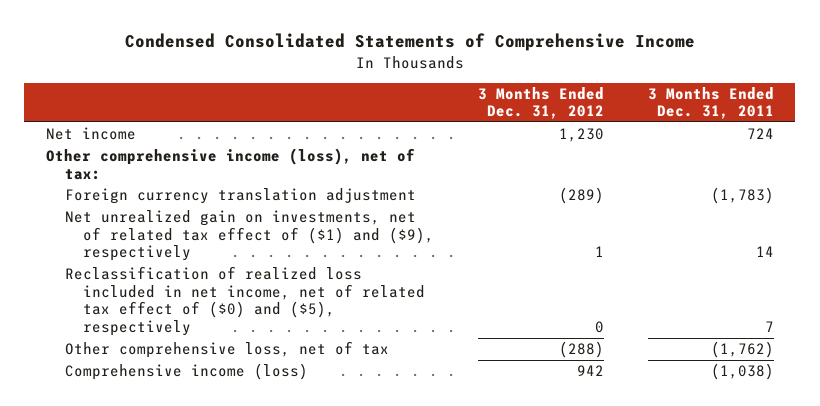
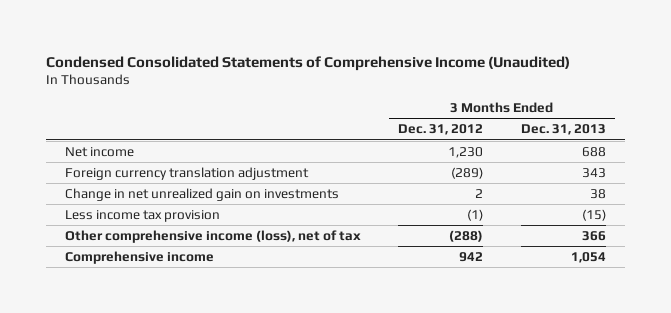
- Condensed Consolidated Statements of Comprehensive Income
+ Condensed Consolidated Statements of Comprehensive Income (Unaudited)
- | 3 Months Ended Dec. 31, 2012 | 3 Months Ended Dec. 31, 2011
+ | 3 Months Ended Dec. 31, 2012 | 3 Months Ended Dec. 31, 2013
- Other comprehensive income (loss), net of tax:
- Net unrealized gain on investments, net of related tax effect of ($1) and ($9), respectively | 1 | 14
- Reclassification of realized loss included in net income, net of related tax effect of ($0) and ($5), respectively | 0 | 7
- Other comprehensive loss, net of tax | (288) | (1,762)
- Comprehensive income (loss) | 942 | (1,038)
+ Change in net unrealized gain on investments | 2 | 38
+ Less income tax provision | (1) | (15)
+ Other comprehensive income (loss), net of tax | (288) | 366
+ Comprehensive income | 942 | 1,054

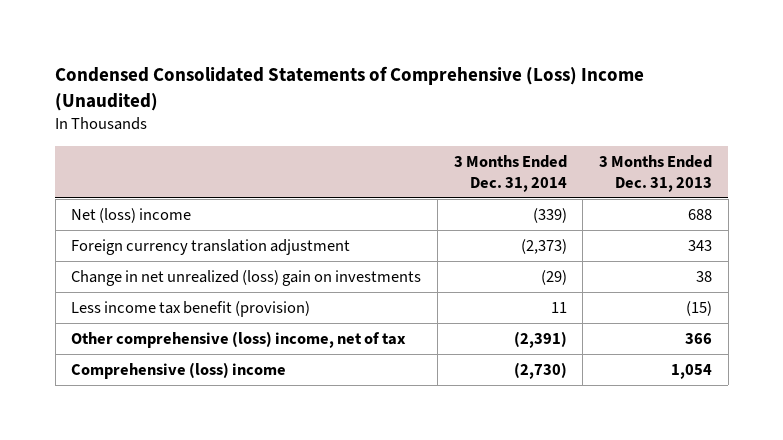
- Condensed Consolidated Statements of Comprehensive Income (Unaudited)
+ Condensed Consolidated Statements of Comprehensive (Loss) Income (Unaudited)
- | 3 Months Ended Dec. 31, 2012 | 3 Months Ended Dec. 31, 2013
+ | 3 Months Ended Dec. 31, 2014 | 3 Months Ended Dec. 31, 2013
- Net income | 1,230 | 688
+ Net (loss) income | (339) | 688
- Change in net unrealized gain on investments | 2 | 38
- Less income tax provision | (1) | (15)
- Other comprehensive income (loss), net of tax | (288) | 366
- Comprehensive income | 942 | 1,054
+ Change in net unrealized (loss) gain on investments | (29) | 38
+ Less income tax benefit (provision) | 11 | (15)
+ Other comprehensive (loss) income, net of tax | (2,391) | 366
+ Comprehensive (loss) income | (2,730) | 1,054

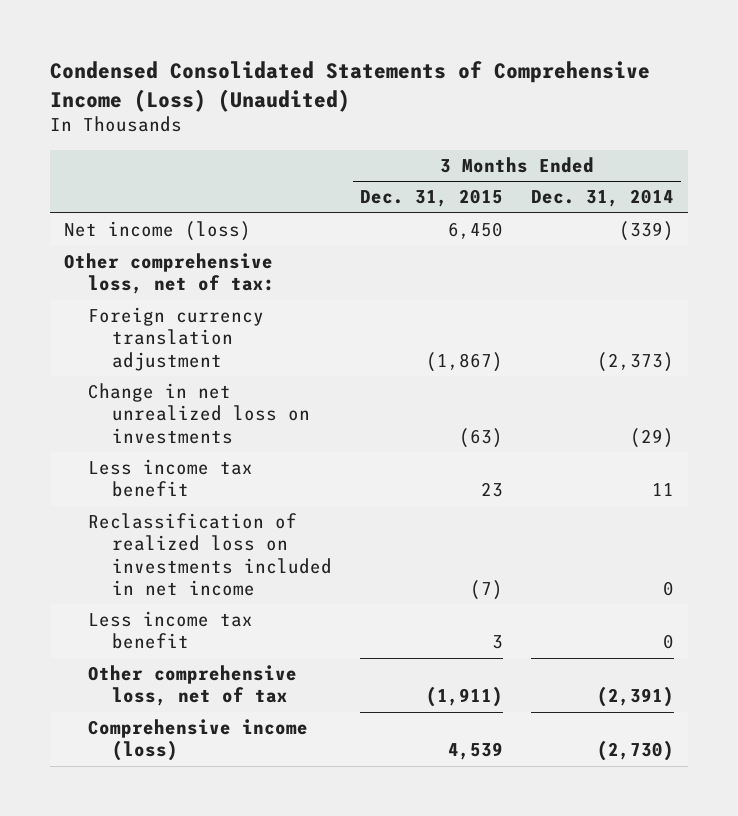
- Condensed Consolidated Statements of Comprehensive (Loss) Income (Unaudited)
+ Condensed Consolidated Statements of Comprehensive Income (Loss) (Unaudited)
- | 3 Months Ended Dec. 31, 2014 | 3 Months Ended Dec. 31, 2013
+ | 3 Months Ended Dec. 31, 2015 | 3 Months Ended Dec. 31, 2014
- Net (loss) income | (339) | 688
+ Net income (loss) | 6,450 | (339)
+ Other comprehensive loss, net of tax:
- Change in net unrealized (loss) gain on investments | (29) | 38
- Less income tax benefit (provision) | 11 | (15)
- Other comprehensive (loss) income, net of tax | (2,391) | 366
- Comprehensive (loss) income | (2,730) | 1,054
+ Change in net unrealized loss on investments | (63) | (29)
+ Less income tax benefit | 23 | 11
+ Reclassification of realized loss on investments included in net income | (7) | 0
+ Less income tax benefit | 3 | 0
+ Other comprehensive loss, net of tax | (1,911) | (2,391)
+ Comprehensive income (loss) | 4,539 | (2,730)

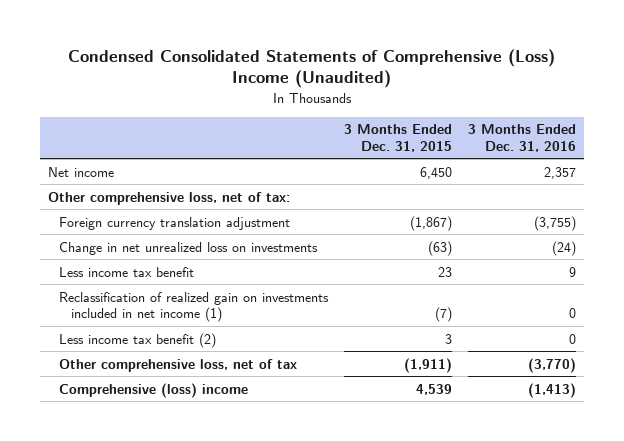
- Condensed Consolidated Statements of Comprehensive Income (Loss) (Unaudited)
+ Condensed Consolidated Statements of Comprehensive (Loss) Income (Unaudited)
- | 3 Months Ended Dec. 31, 2015 | 3 Months Ended Dec. 31, 2014
+ | 3 Months Ended Dec. 31, 2015 | 3 Months Ended Dec. 31, 2016
- Net income (loss) | 6,450 | (339)
+ Net income | 6,450 | 2,357
- Reclassification of realized loss on investments included in net income | (7) | 0
- Less income tax benefit | 3 | 0
+ Reclassification of realized gain on investments included in net income (1) | (7) | 0
+ Less income tax benefit (2) | 3 | 0
- Comprehensive income (loss) | 4,539 | (2,730)
+ Comprehensive (loss) income | 4,539 | (1,413)

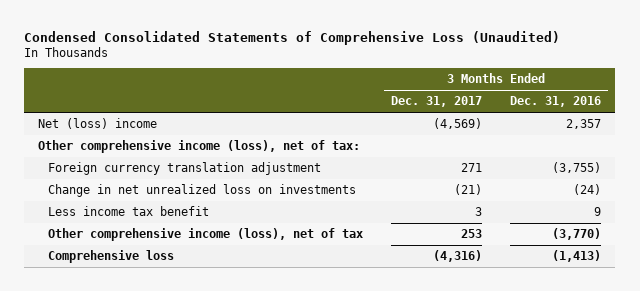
- Condensed Consolidated Statements of Comprehensive (Loss) Income (Unaudited)
+ Condensed Consolidated Statements of Comprehensive Loss (Unaudited)
- | 3 Months Ended Dec. 31, 2015 | 3 Months Ended Dec. 31, 2016
+ | 3 Months Ended Dec. 31, 2017 | 3 Months Ended Dec. 31, 2016
- Net income | 6,450 | 2,357
- Other comprehensive loss, net of tax:
+ Net (loss) income | (4,569) | 2,357
+ Other comprehensive income (loss), net of tax:
- Reclassification of realized gain on investments included in net income (1) | (7) | 0
- Less income tax benefit (2) | 3 | 0
- Other comprehensive loss, net of tax | (1,911) | (3,770)
- Comprehensive (loss) income | 4,539 | (1,413)
+ Other comprehensive income (loss), net of tax | 253 | (3,770)
+ Comprehensive loss | (4,316) | (1,413)

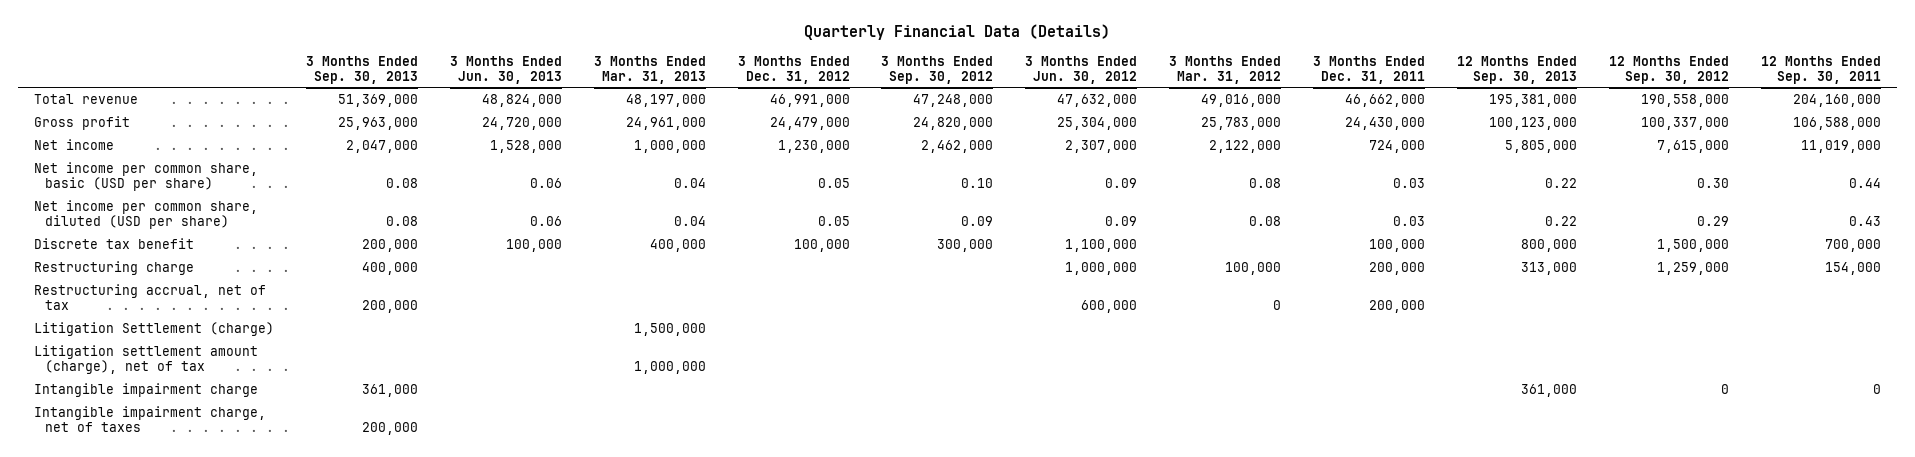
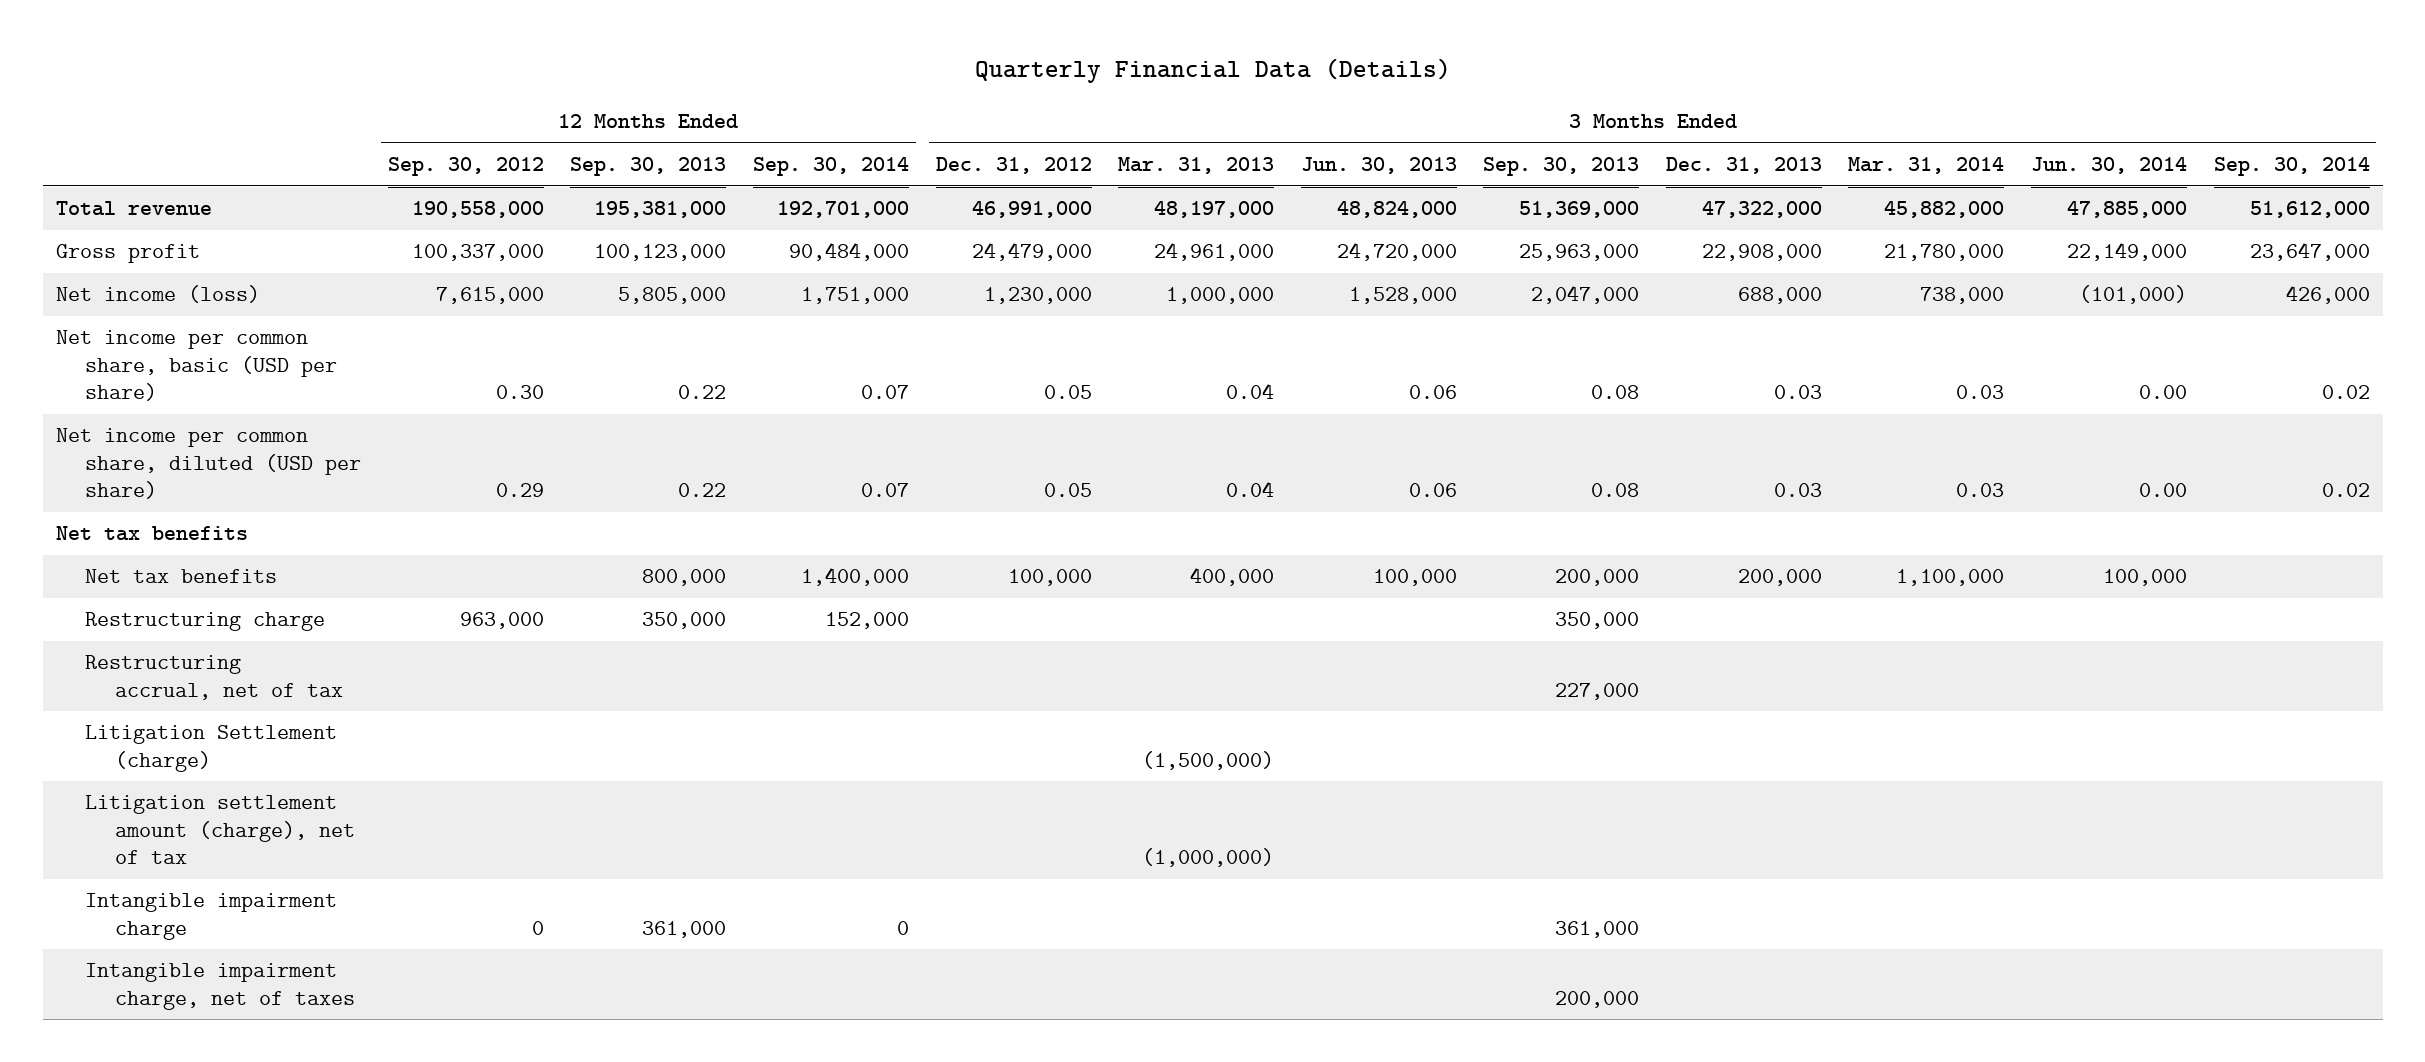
- | 3 Months Ended Sep. 30, 2013 | 3 Months Ended Jun. 30, 2013 | 3 Months Ended Mar. 31, 2013 | 3 Months Ended Dec. 31, 2012 | 3 Months Ended Sep. 30, 2012 | 3 Months Ended Jun. 30, 2012 | 3 Months Ended Mar. 31, 2012 | 3 Months Ended Dec. 31, 2011 | 12 Months Ended Sep. 30, 2013 | 12 Months Ended Sep. 30, 2012 | 12 Months Ended Sep. 30, 2011
+ | 12 Months Ended Sep. 30, 2012 | 12 Months Ended Sep. 30, 2013 | 12 Months Ended Sep. 30, 2014 | 3 Months Ended Dec. 31, 2012 | 3 Months Ended Mar. 31, 2013 | 3 Months Ended Jun. 30, 2013 | 3 Months Ended Sep. 30, 2013 | 3 Months Ended Dec. 31, 2013 | 3 Months Ended Mar. 31, 2014 | 3 Months Ended Jun. 30, 2014 | 3 Months Ended Sep. 30, 2014
- Net income | 2,047,000 | 1,528,000 | 1,000,000 | 1,230,000 | 2,462,000 | 2,307,000 | 2,122,000 | 724,000 | 5,805,000 | 7,615,000 | 11,019,000
+ Net income (loss) | 7,615,000 | 5,805,000 | 1,751,000 | 1,230,000 | 1,000,000 | 1,528,000 | 2,047,000 | 688,000 | 738,000 | (101,000) | 426,000
- Discrete tax benefit | 200,000 | 100,000 | 400,000 | 100,000 | 300,000 | 1,100,000 | | 100,000 | 800,000 | 1,500,000 | 700,000
- Restructuring charge | 400,000 | | | | | 1,000,000 | 100,000 | 200,000 | 313,000 | 1,259,000 | 154,000
- Restructuring accrual, net of tax | 200,000 | | | | | 600,000 | 0 | 200,000 | | |
- Litigation Settlement (charge) | | | 1,500,000 | | | | | | | |
- Litigation settlement amount (charge), net of tax | | | 1,000,000 | | | | | | | |
+ Net tax benefits
+ Net tax benefits | | 800,000 | 1,400,000 | 100,000 | 400,000 | 100,000 | 200,000 | 200,000 | 1,100,000 | 100,000 |
+ Restructuring charge | 963,000 | 350,000 | 152,000 | | | | 350,000 | | | |
+ Restructuring accrual, net of tax | | | | | | | 227,000 | | | |
+ Litigation Settlement (charge) | | | | | (1,500,000) | | | | | |
+ Litigation settlement amount (charge), net of tax | | | | | (1,000,000) | | | | | |

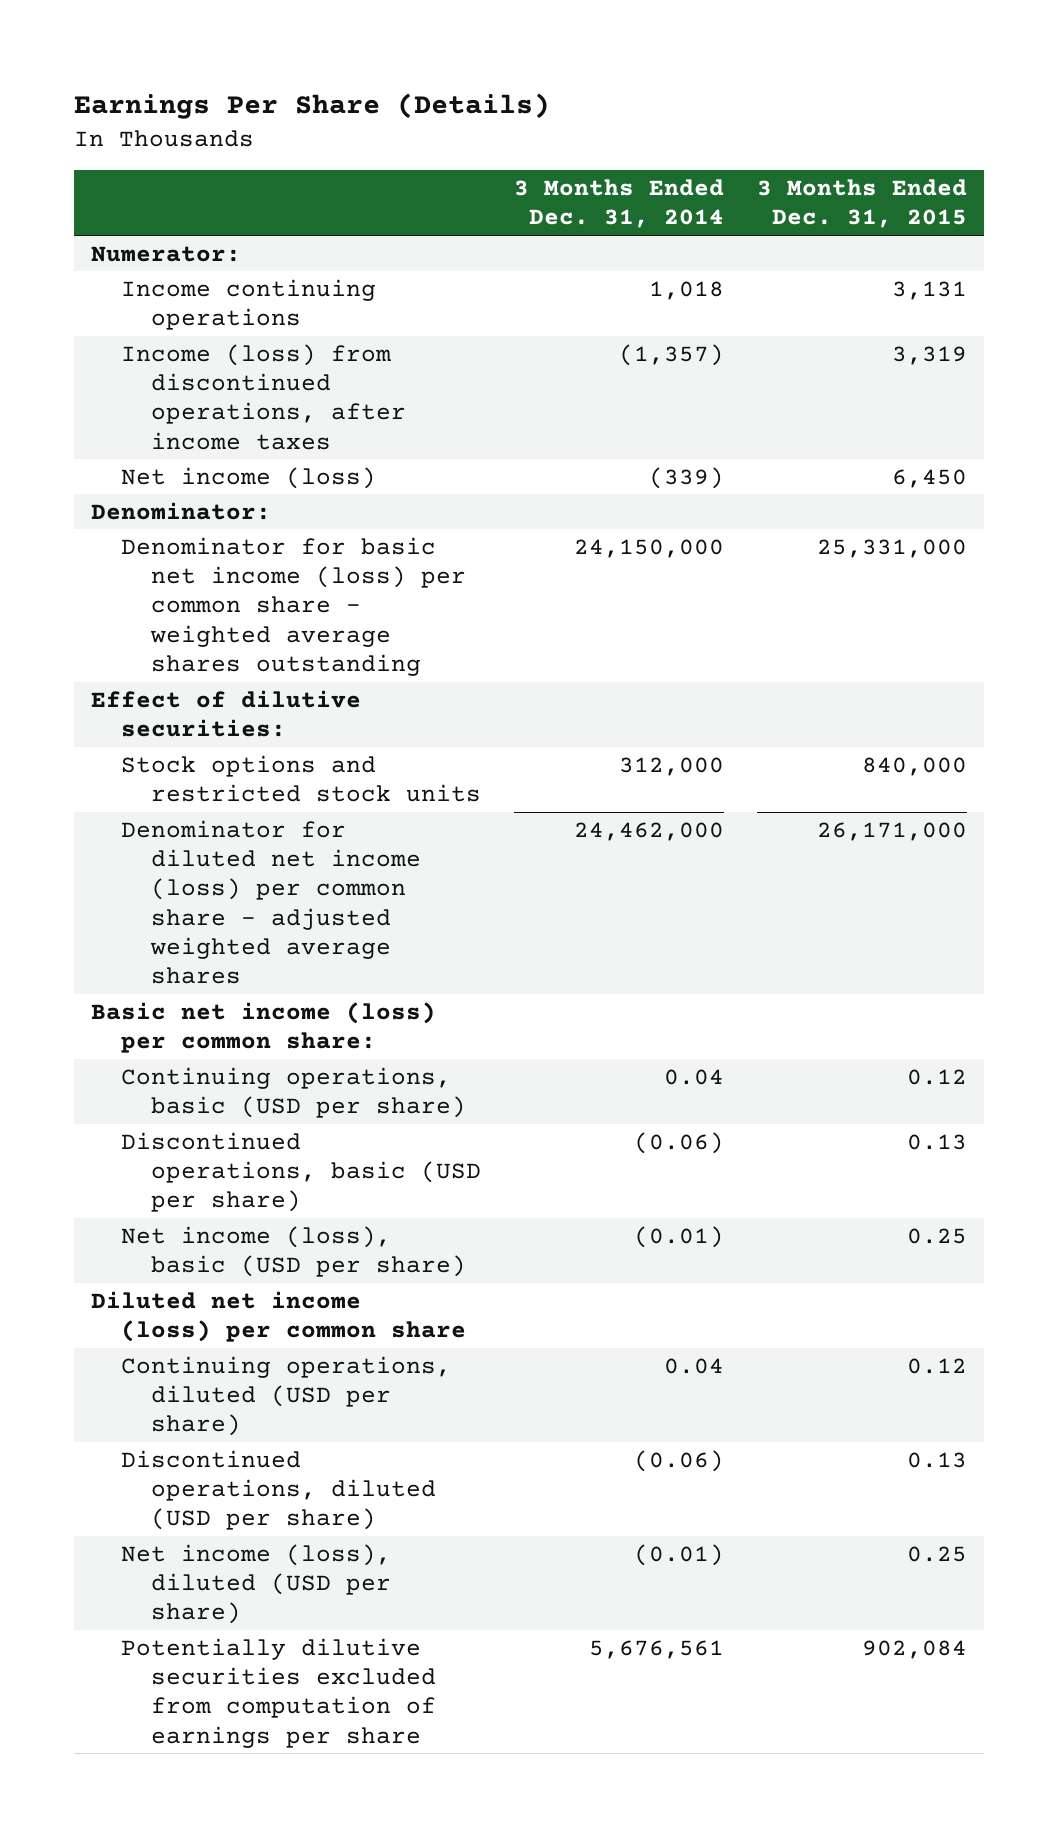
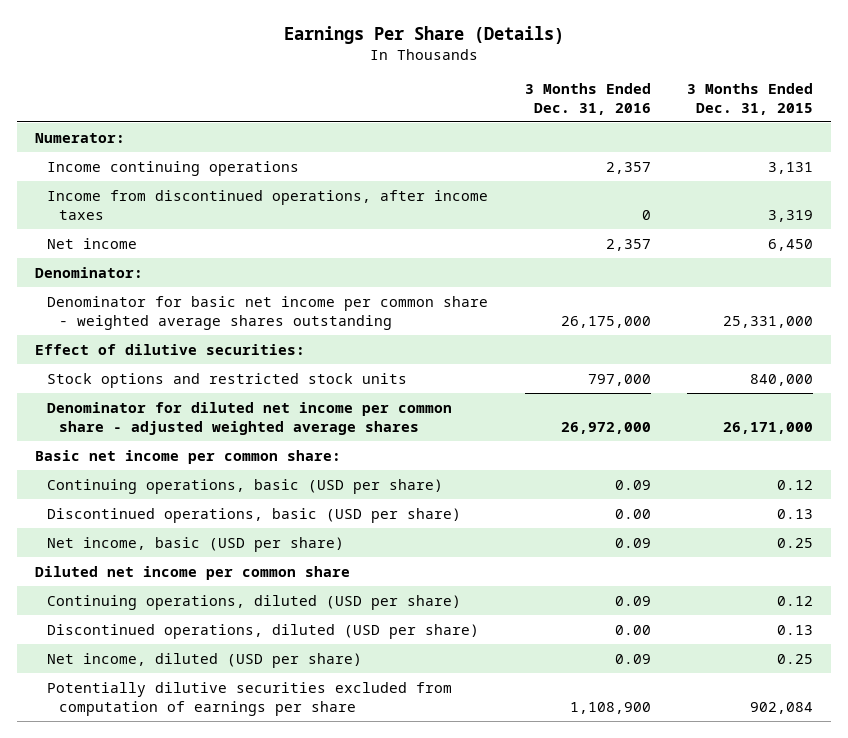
- | 3 Months Ended Dec. 31, 2014 | 3 Months Ended Dec. 31, 2015
+ | 3 Months Ended Dec. 31, 2016 | 3 Months Ended Dec. 31, 2015
- Income (loss) from discontinued operations, after income taxes | (1,357) | 3,319
- Net income (loss) | (339) | 6,450
+ Income from discontinued operations, after income taxes | 0 | 3,319
+ Net income | 2,357 | 6,450
- Denominator for basic net income (loss) per common share - weighted average shares outstanding | 24,150,000 | 25,331,000
+ Denominator for basic net income per common share - weighted average shares outstanding | 26,175,000 | 25,331,000
- Denominator for diluted net income (loss) per common share - adjusted weighted average shares | 24,462,000 | 26,171,000
- Basic net income (loss) per common share:
+ Denominator for diluted net income per common share - adjusted weighted average shares | 26,972,000 | 26,171,000
+ Basic net income per common share:
- Net income (loss), basic (USD per share) | (0.01) | 0.25
- Diluted net income (loss) per common share
+ Net income, basic (USD per share) | 0.09 | 0.25
+ Diluted net income per common share
- Net income (loss), diluted (USD per share) | (0.01) | 0.25
+ Net income, diluted (USD per share) | 0.09 | 0.25

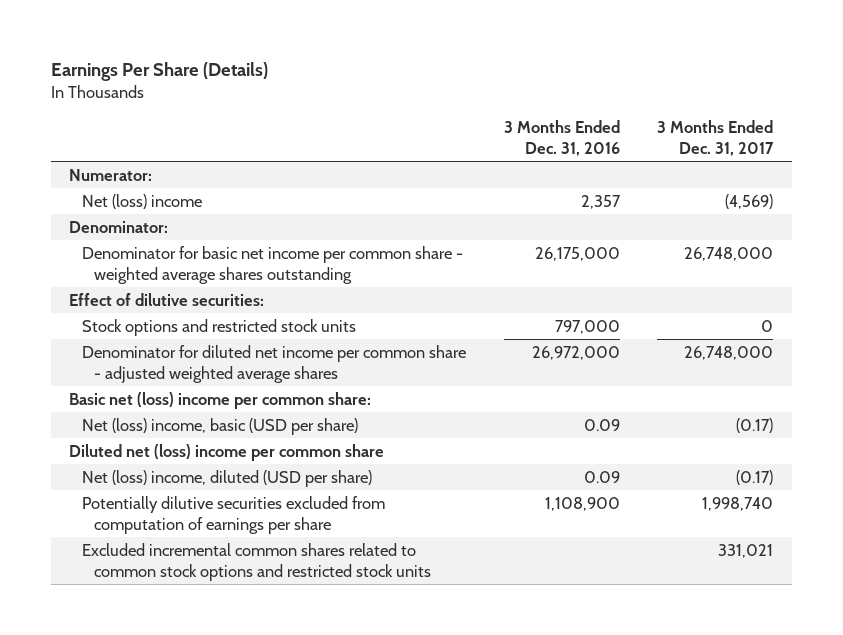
- | 3 Months Ended Dec. 31, 2016 | 3 Months Ended Dec. 31, 2015
+ | 3 Months Ended Dec. 31, 2016 | 3 Months Ended Dec. 31, 2017
- Income continuing operations | 2,357 | 3,131
- Income from discontinued operations, after income taxes | 0 | 3,319
- Net income | 2,357 | 6,450
+ Net (loss) income | 2,357 | (4,569)
- Basic net income per common share:
- Continuing operations, basic (USD per share) | 0.09 | 0.12
- Discontinued operations, basic (USD per share) | 0.00 | 0.13
- Net income, basic (USD per share) | 0.09 | 0.25
- Diluted net income per common share
- Continuing operations, diluted (USD per share) | 0.09 | 0.12
- Discontinued operations, diluted (USD per share) | 0.00 | 0.13
- Net income, diluted (USD per share) | 0.09 | 0.25
+ Basic net (loss) income per common share:
+ Net (loss) income, basic (USD per share) | 0.09 | (0.17)
+ Diluted net (loss) income per common share
+ Net (loss) income, diluted (USD per share) | 0.09 | (0.17)
+ Excluded incremental common shares related to common stock options and restricted stock units | | 331,021

